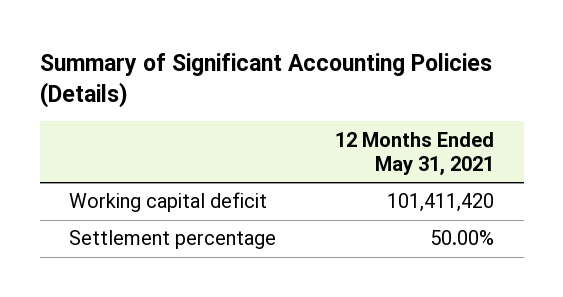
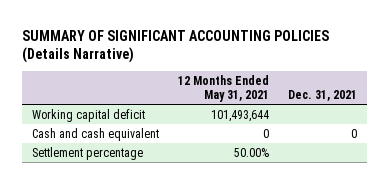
- Summary of Significant Accounting Policies (Details)
+ SUMMARY OF SIGNIFICANT ACCOUNTING POLICIES (Details Narrative)
- | 12 Months Ended May 31, 2021
+ | 12 Months Ended May 31, 2021 | Dec. 31, 2021
- Working capital deficit | 101,411,420
+ Working capital deficit | 101,493,644 |
+ Cash and cash equivalent | 0 | 0

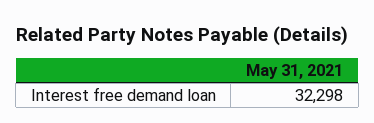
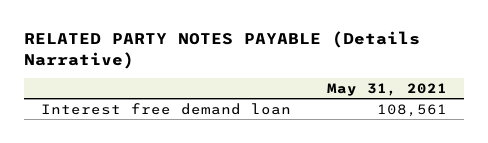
- Related Party Notes Payable (Details)
+ RELATED PARTY NOTES PAYABLE (Details Narrative)
- Interest free demand loan | 32,298
+ Interest free demand loan | 108,561

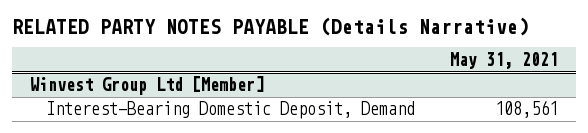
- Interest free demand loan | 108,561
+ Winvest Group Ltd [Member]
+ Interest-Bearing Domestic Deposit, Demand | 108,561

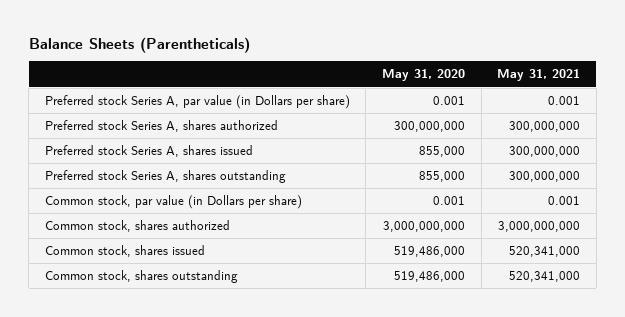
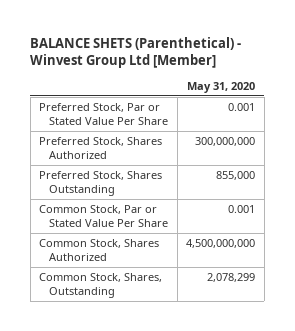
- Balance Sheets (Parentheticals)
+ BALANCE SHETS (Parenthetical) - Winvest Group Ltd [Member]
- | May 31, 2020 | May 31, 2021
+ | May 31, 2020
- Preferred stock Series A, par value (in Dollars per share) | 0.001 | 0.001
- Preferred stock Series A, shares authorized | 300,000,000 | 300,000,000
- Preferred stock Series A, shares issued | 855,000 | 300,000,000
- Preferred stock Series A, shares outstanding | 855,000 | 300,000,000
- Common stock, par value (in Dollars per share) | 0.001 | 0.001
- Common stock, shares authorized | 3,000,000,000 | 3,000,000,000
- Common stock, shares issued | 519,486,000 | 520,341,000
- Common stock, shares outstanding | 519,486,000 | 520,341,000
+ Preferred Stock, Par or Stated Value Per Share | 0.001
+ Preferred Stock, Shares Authorized | 300,000,000
+ Preferred Stock, Shares Outstanding | 855,000
+ Common Stock, Par or Stated Value Per Share | 0.001
+ Common Stock, Shares Authorized | 4,500,000,000
+ Common Stock, Shares, Outstanding | 2,078,299

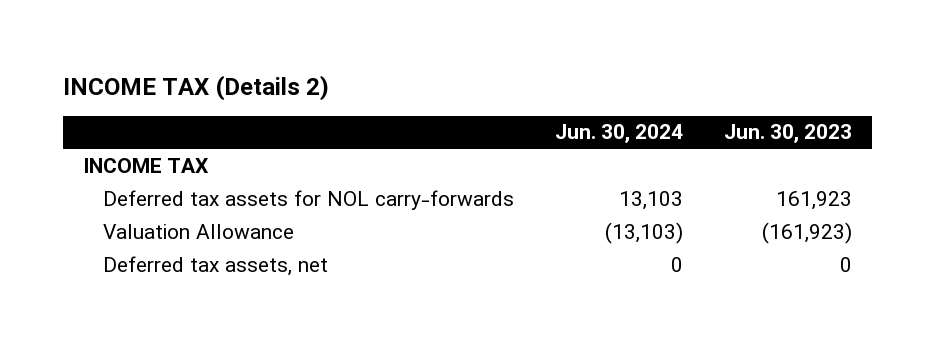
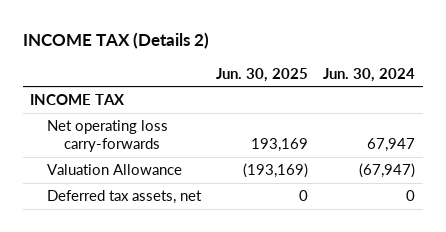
- | Jun. 30, 2024 | Jun. 30, 2023
+ | Jun. 30, 2025 | Jun. 30, 2024
- Deferred tax assets for NOL carry-forwards | 13,103 | 161,923
- Valuation Allowance | (13,103) | (161,923)
+ Net operating loss carry-forwards | 193,169 | 67,947
+ Valuation Allowance | (193,169) | (67,947)

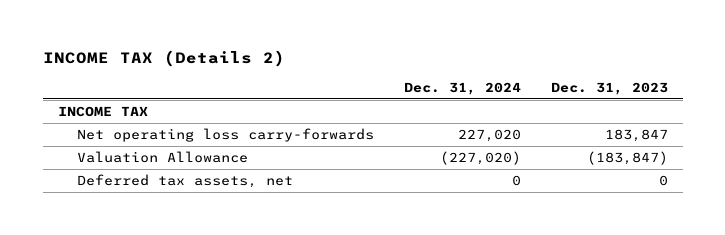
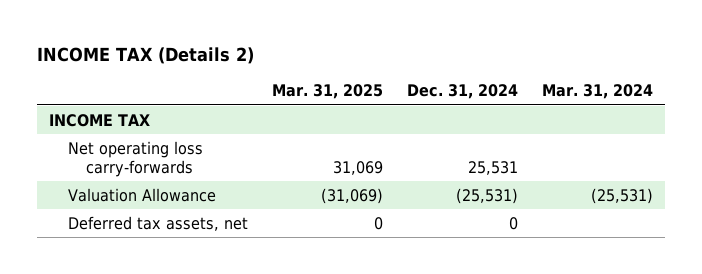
- | Dec. 31, 2024 | Dec. 31, 2023
+ | Mar. 31, 2025 | Dec. 31, 2024 | Mar. 31, 2024
- Net operating loss carry-forwards | 227,020 | 183,847
- Valuation Allowance | (227,020) | (183,847)
+ Net operating loss carry-forwards | 31,069 | 25,531 |
+ Valuation Allowance | (31,069) | (25,531) | (25,531)

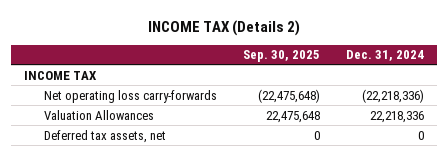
- | Mar. 31, 2025 | Dec. 31, 2024 | Mar. 31, 2024
+ | Sep. 30, 2025 | Dec. 31, 2024
- Net operating loss carry-forwards | 31,069 | 25,531 |
- Valuation Allowance | (31,069) | (25,531) | (25,531)
+ Net operating loss carry-forwards | (22,475,648) | (22,218,336)
+ Valuation Allowances | 22,475,648 | 22,218,336

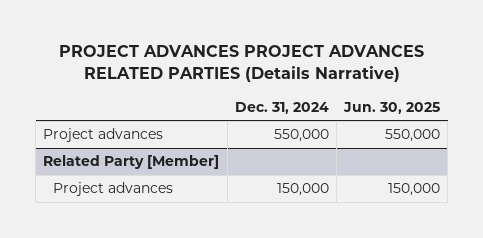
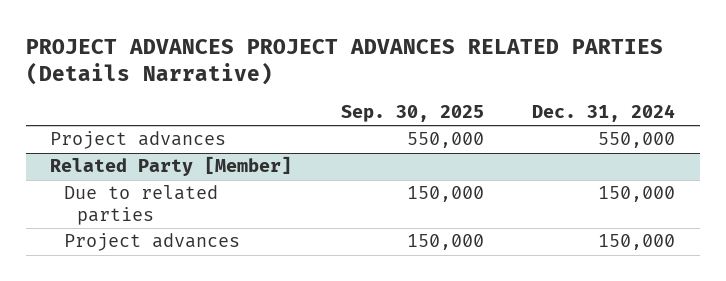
- | Dec. 31, 2024 | Jun. 30, 2025
+ | Sep. 30, 2025 | Dec. 31, 2024
@ Related Party [Member]
+ Due to related parties | 150,000 | 150,000

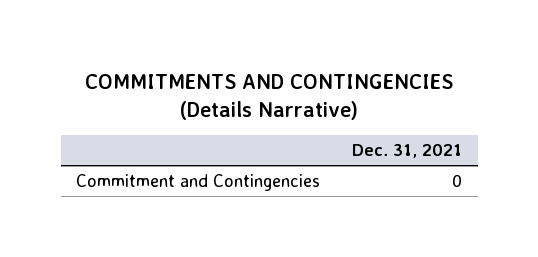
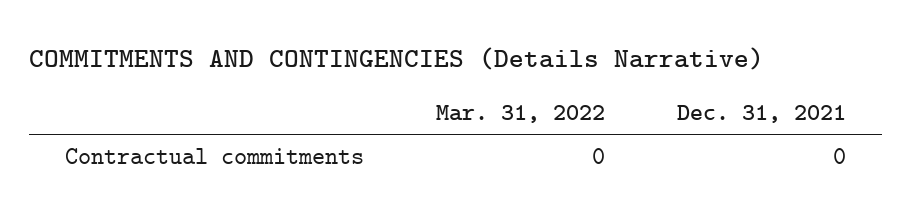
- | Dec. 31, 2021
+ | Mar. 31, 2022 | Dec. 31, 2021
- Commitment and Contingencies | 0
+ Contractual commitments | 0 | 0

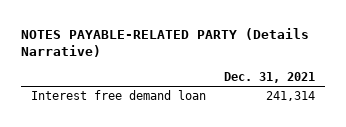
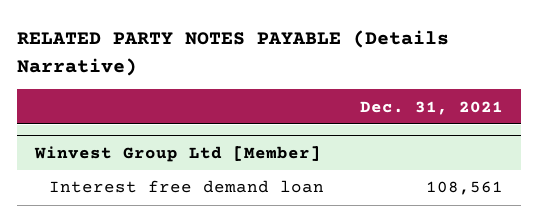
- NOTES PAYABLE-RELATED PARTY (Details Narrative)
+ RELATED PARTY NOTES PAYABLE (Details Narrative)
- Interest free demand loan | 241,314
+ Winvest Group Ltd [Member]
+ Interest free demand loan | 108,561

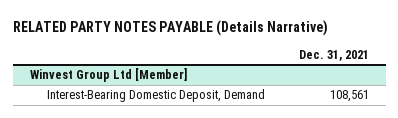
@ Winvest Group Ltd [Member]
- Interest free demand loan | 108,561
+ Interest-Bearing Domestic Deposit, Demand | 108,561

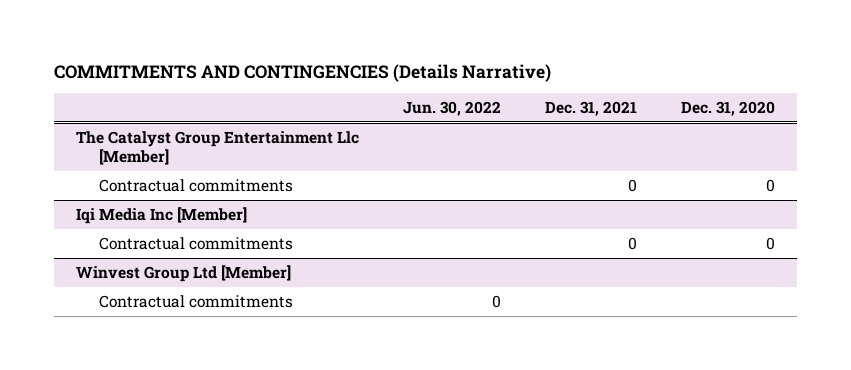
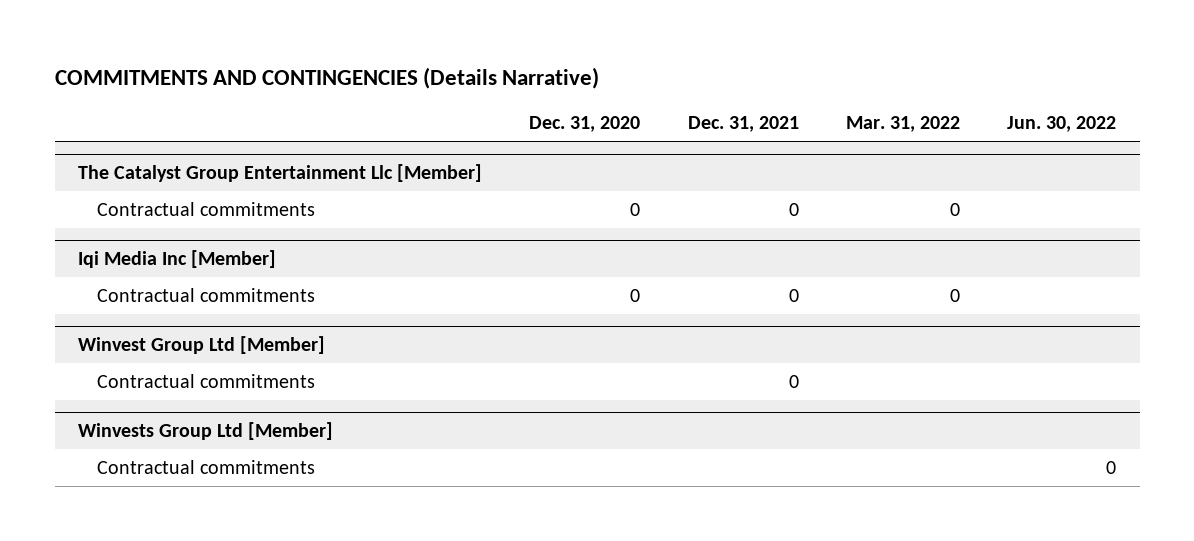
- | Jun. 30, 2022 | Dec. 31, 2021 | Dec. 31, 2020
+ | Dec. 31, 2020 | Dec. 31, 2021 | Mar. 31, 2022 | Jun. 30, 2022
@ Winvest Group Ltd [Member]
+ Contractual commitments | | 0 | |
+ Winvests Group Ltd [Member]

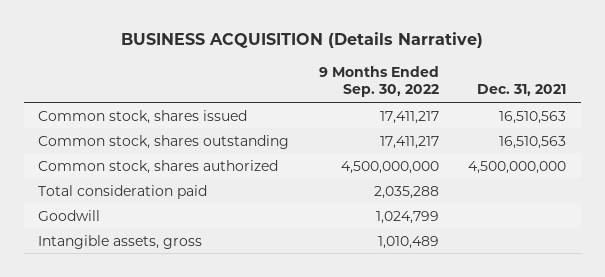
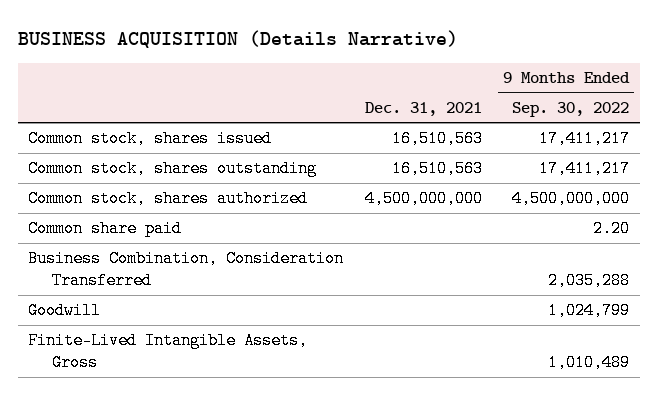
- | 9 Months Ended Sep. 30, 2022 | Dec. 31, 2021
+ | Dec. 31, 2021 | 9 Months Ended Sep. 30, 2022
- Total consideration paid | 2,035,288 |
+ Common share paid | | 2.20
+ Business Combination, Consideration Transferred | | 2,035,288
- Intangible assets, gross | 1,010,489 |
+ Finite-Lived Intangible Assets, Gross | | 1,010,489

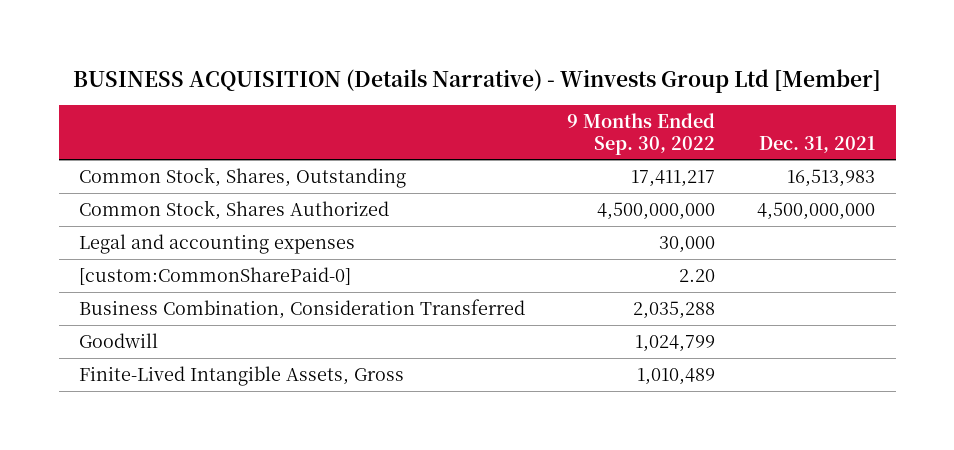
- BUSINESS ACQUISITION (Details Narrative)
+ BUSINESS ACQUISITION (Details Narrative) - Winvests Group Ltd [Member]
- | Dec. 31, 2021 | 9 Months Ended Sep. 30, 2022
+ | 9 Months Ended Sep. 30, 2022 | Dec. 31, 2021
- Common stock, shares issued | 16,510,563 | 17,411,217
- Common stock, shares outstanding | 16,510,563 | 17,411,217
- Common stock, shares authorized | 4,500,000,000 | 4,500,000,000
- Common share paid | | 2.20
+ Common Stock, Shares, Outstanding | 17,411,217 | 16,513,983
+ Common Stock, Shares Authorized | 4,500,000,000 | 4,500,000,000
+ Legal and accounting expenses | 30,000 |
+ [custom:CommonSharePaid-0] | 2.20 |

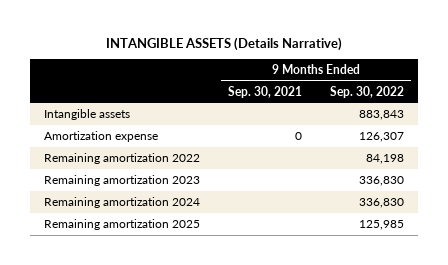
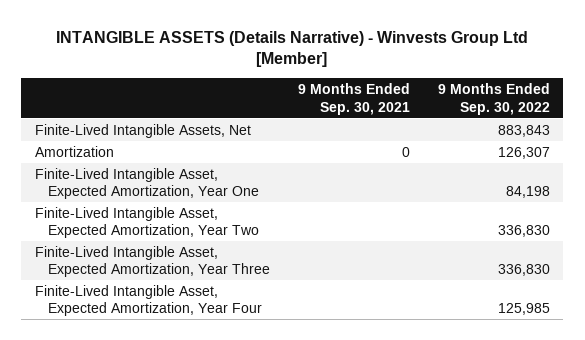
- INTANGIBLE ASSETS (Details Narrative)
+ INTANGIBLE ASSETS (Details Narrative) - Winvests Group Ltd [Member]
- Intangible assets | | 883,843
- Amortization expense | 0 | 126,307
- Remaining amortization 2022 | | 84,198
- Remaining amortization 2023 | | 336,830
- Remaining amortization 2024 | | 336,830
- Remaining amortization 2025 | | 125,985
+ Finite-Lived Intangible Assets, Net | | 883,843
+ Amortization | 0 | 126,307
+ Finite-Lived Intangible Asset, Expected Amortization, Year One | | 84,198
+ Finite-Lived Intangible Asset, Expected Amortization, Year Two | | 336,830
+ Finite-Lived Intangible Asset, Expected Amortization, Year Three | | 336,830
+ Finite-Lived Intangible Asset, Expected Amortization, Year Four | | 125,985

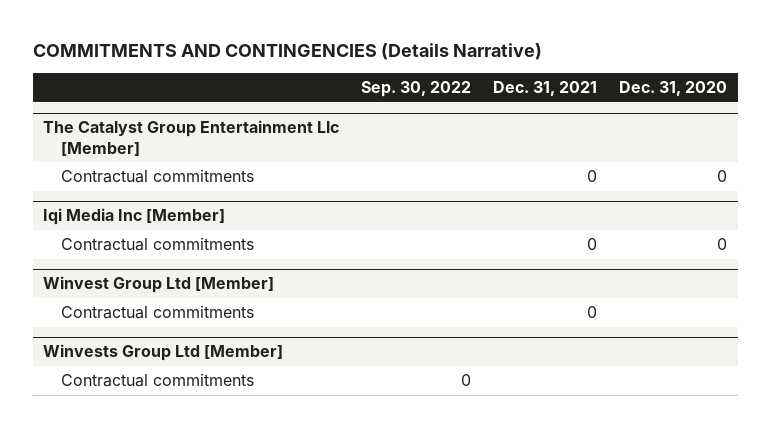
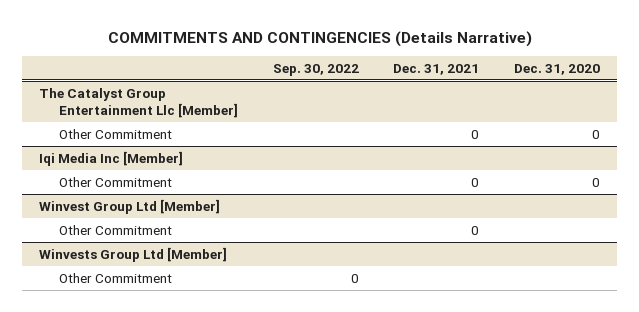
@ The Catalyst Group Entertainment Llc [Member]
- Contractual commitments | | 0 | 0
+ Other Commitment | | 0 | 0
@ Iqi Media Inc [Member]
- Contractual commitments | | 0 | 0
+ Other Commitment | | 0 | 0
@ Winvest Group Ltd [Member]
- Contractual commitments | | 0 |
+ Other Commitment | | 0 |
@ Winvests Group Ltd [Member]
- Contractual commitments | 0 | |
+ Other Commitment | 0 | |

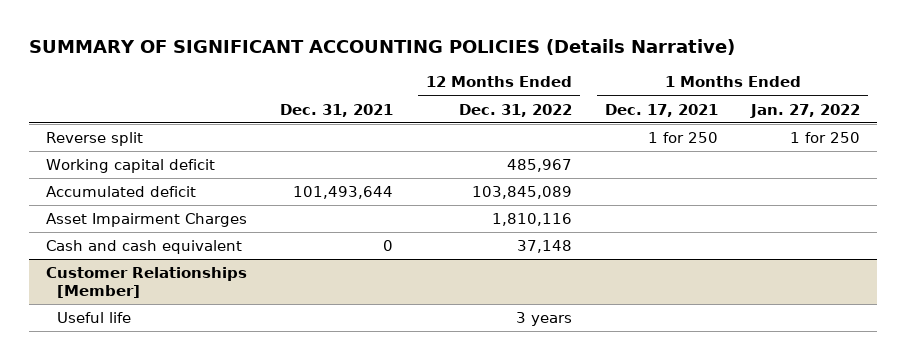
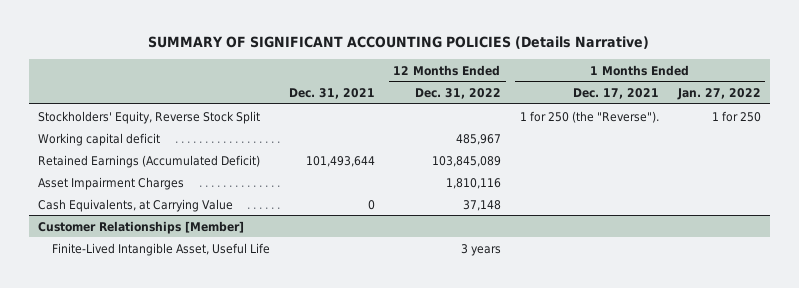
- Reverse split | | | 1 for 250 | 1 for 250
+ Stockholders' Equity, Reverse Stock Split | | | 1 for 250 (the "Reverse"). | 1 for 250
- Accumulated deficit | 101,493,644 | 103,845,089 | |
+ Retained Earnings (Accumulated Deficit) | 101,493,644 | 103,845,089 | |
- Cash and cash equivalent | 0 | 37,148 | |
+ Cash Equivalents, at Carrying Value | 0 | 37,148 | |
@ Customer Relationships [Member]
- Useful life | | 3 years | |
+ Finite-Lived Intangible Asset, Useful Life | | 3 years | |

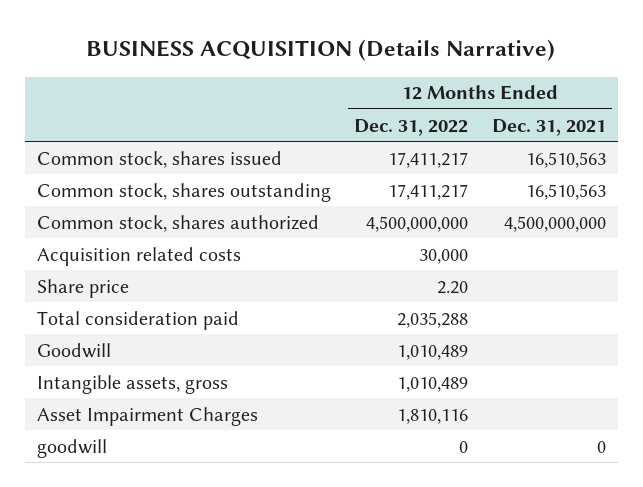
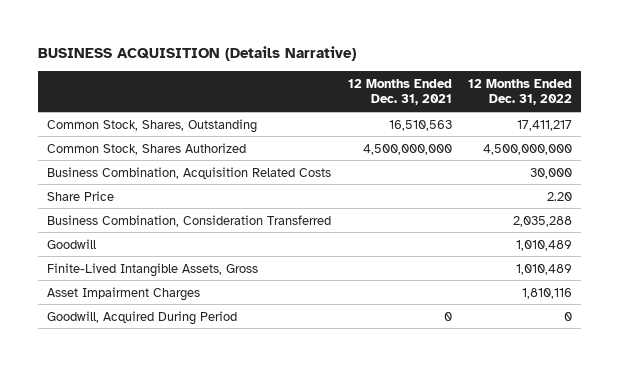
- | 12 Months Ended Dec. 31, 2022 | 12 Months Ended Dec. 31, 2021
+ | 12 Months Ended Dec. 31, 2021 | 12 Months Ended Dec. 31, 2022
- Common stock, shares issued | 17,411,217 | 16,510,563
- Common stock, shares outstanding | 17,411,217 | 16,510,563
- Common stock, shares authorized | 4,500,000,000 | 4,500,000,000
- Acquisition related costs | 30,000 |
- Share price | 2.20 |
- Total consideration paid | 2,035,288 |
+ Common Stock, Shares, Outstanding | 16,510,563 | 17,411,217
+ Common Stock, Shares Authorized | 4,500,000,000 | 4,500,000,000
+ Business Combination, Acquisition Related Costs | | 30,000
+ Share Price | | 2.20
+ Business Combination, Consideration Transferred | | 2,035,288
- Intangible assets, gross | 1,010,489 |
+ Finite-Lived Intangible Assets, Gross | | 1,010,489
- goodwill | 0 | 0
+ Goodwill, Acquired During Period | 0 | 0

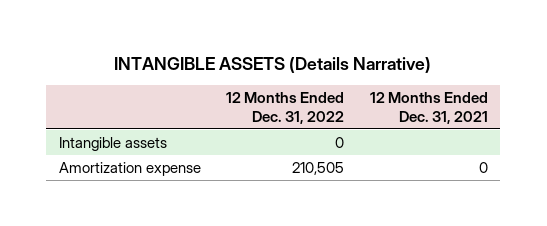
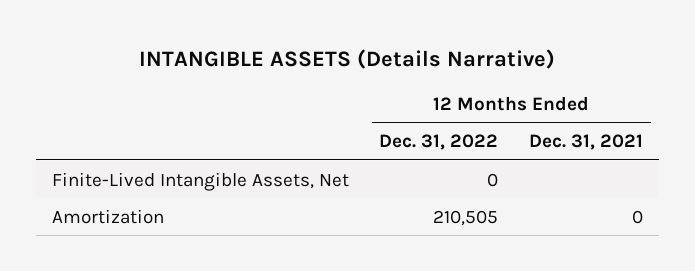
- Intangible assets | 0 |
- Amortization expense | 210,505 | 0
+ Finite-Lived Intangible Assets, Net | 0 |
+ Amortization | 210,505 | 0

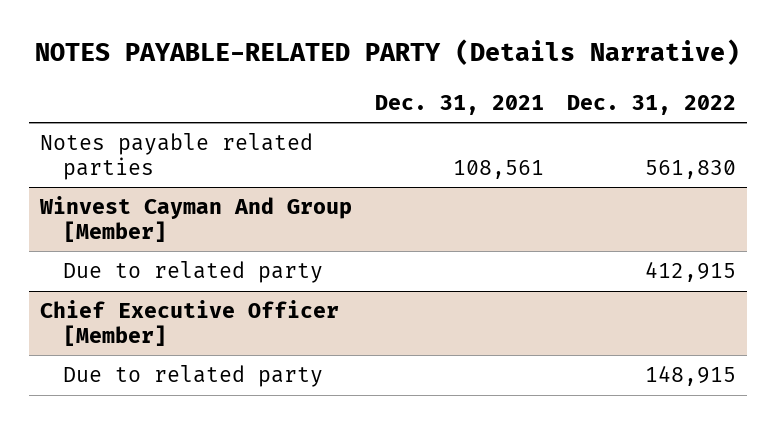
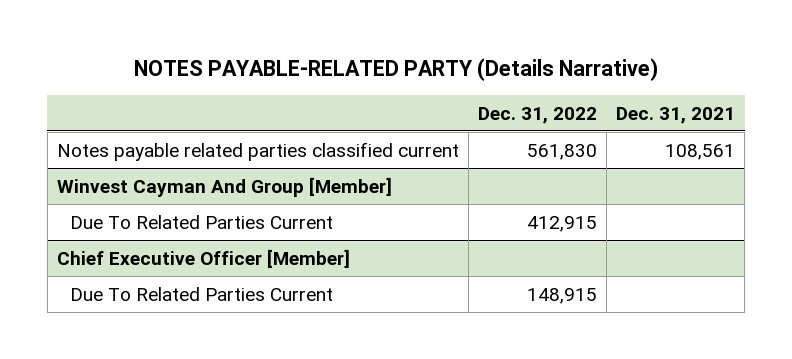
- | Dec. 31, 2021 | Dec. 31, 2022
+ | Dec. 31, 2022 | Dec. 31, 2021
- Notes payable related parties | 108,561 | 561,830
+ Notes payable related parties classified current | 561,830 | 108,561
@ Winvest Cayman And Group [Member]
- Due to related party | | 412,915
+ Due To Related Parties Current | 412,915 |
@ Chief Executive Officer [Member]
- Due to related party | | 148,915
+ Due To Related Parties Current | 148,915 |

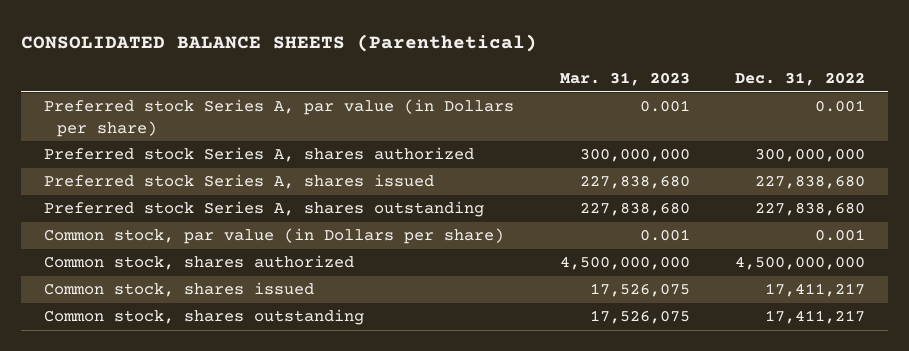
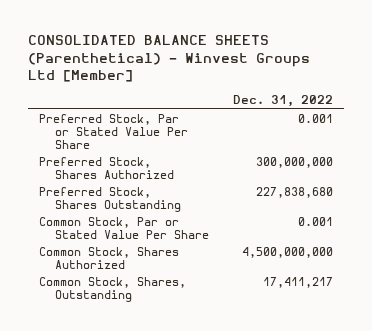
- CONSOLIDATED BALANCE SHEETS (Parenthetical)
+ CONSOLIDATED BALANCE SHEETS (Parenthetical) - Winvest Groups Ltd [Member]
- | Mar. 31, 2023 | Dec. 31, 2022
+ | Dec. 31, 2022
- Preferred stock Series A, par value (in Dollars per share) | 0.001 | 0.001
- Preferred stock Series A, shares authorized | 300,000,000 | 300,000,000
- Preferred stock Series A, shares issued | 227,838,680 | 227,838,680
- Preferred stock Series A, shares outstanding | 227,838,680 | 227,838,680
- Common stock, par value (in Dollars per share) | 0.001 | 0.001
- Common stock, shares authorized | 4,500,000,000 | 4,500,000,000
- Common stock, shares issued | 17,526,075 | 17,411,217
- Common stock, shares outstanding | 17,526,075 | 17,411,217
+ Preferred Stock, Par or Stated Value Per Share | 0.001
+ Preferred Stock, Shares Authorized | 300,000,000
+ Preferred Stock, Shares Outstanding | 227,838,680
+ Common Stock, Par or Stated Value Per Share | 0.001
+ Common Stock, Shares Authorized | 4,500,000,000
+ Common Stock, Shares, Outstanding | 17,411,217

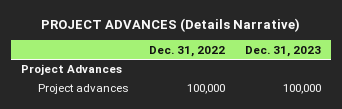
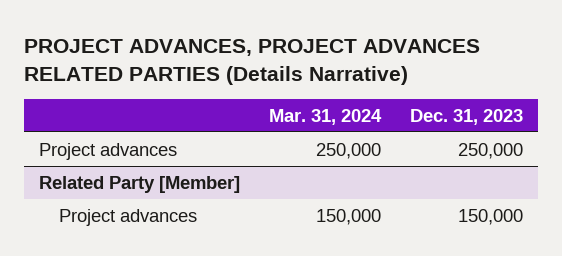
- PROJECT ADVANCES (Details Narrative)
+ PROJECT ADVANCES, PROJECT ADVANCES RELATED PARTIES (Details Narrative)
- | Dec. 31, 2022 | Dec. 31, 2023
+ | Mar. 31, 2024 | Dec. 31, 2023
- Project Advances
- Project advances | 100,000 | 100,000
+ Project advances | 250,000 | 250,000
+ Related Party [Member]
+ Project advances | 150,000 | 150,000

